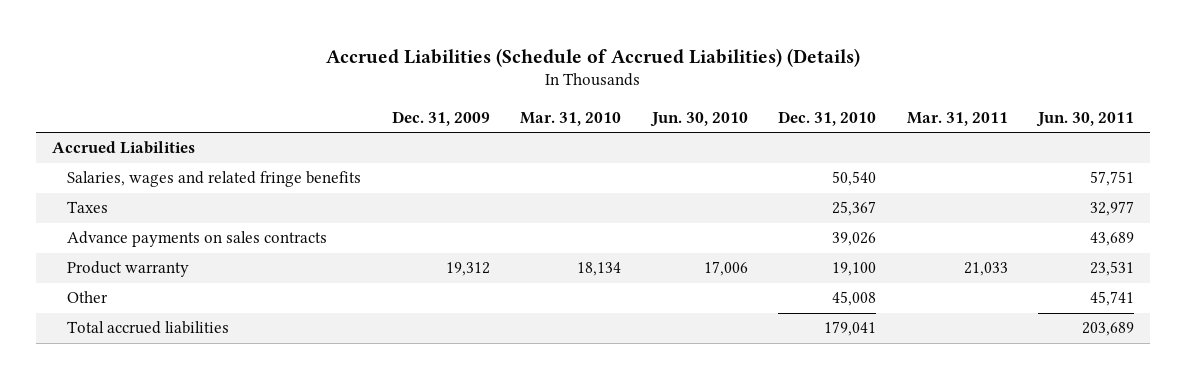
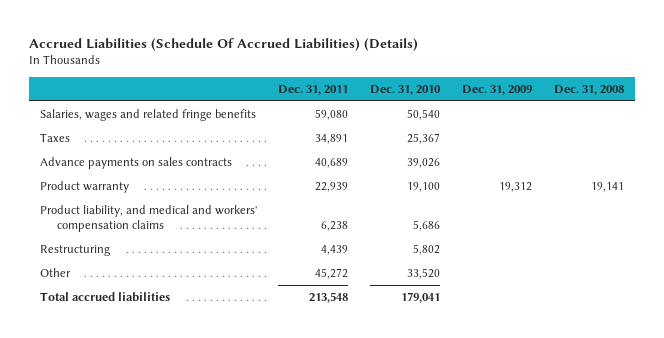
- Accrued Liabilities (Schedule of Accrued Liabilities) (Details)
+ Accrued Liabilities (Schedule Of Accrued Liabilities) (Details)
- | Dec. 31, 2009 | Mar. 31, 2010 | Jun. 30, 2010 | Dec. 31, 2010 | Mar. 31, 2011 | Jun. 30, 2011
+ | Dec. 31, 2011 | Dec. 31, 2010 | Dec. 31, 2009 | Dec. 31, 2008
- Accrued Liabilities
- Other | | | | 45,008 | | 45,741
+ Product liability, and medical and workers' compensation claims | 6,238 | 5,686 | |
+ Restructuring | 4,439 | 5,802 | |
+ Other | 45,272 | 33,520 | |

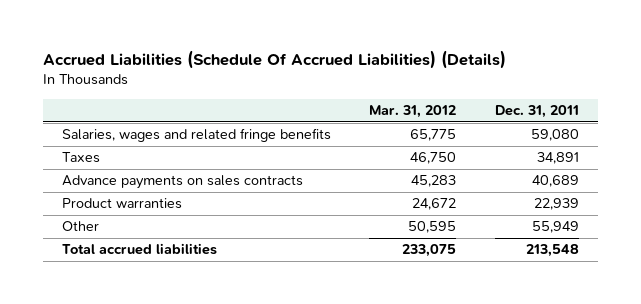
- | Dec. 31, 2011 | Dec. 31, 2010 | Dec. 31, 2009 | Dec. 31, 2008
+ | Mar. 31, 2012 | Dec. 31, 2011
- Product warranty | 22,939 | 19,100 | 19,312 | 19,141
- Product liability, and medical and workers' compensation claims | 6,238 | 5,686 | |
- Restructuring | 4,439 | 5,802 | |
- Other | 45,272 | 33,520 | |
+ Product warranties | 24,672 | 22,939
+ Other | 50,595 | 55,949

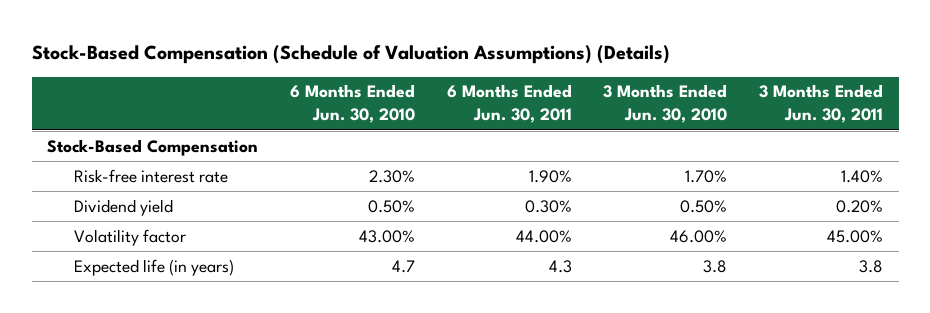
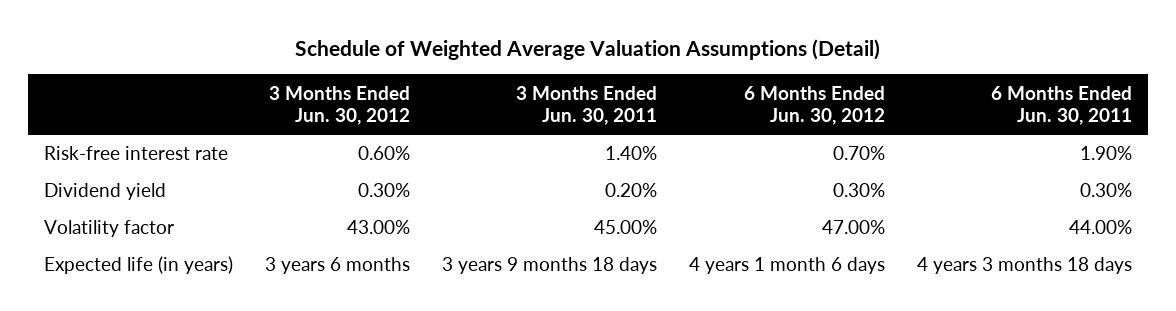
- Stock-Based Compensation (Schedule of Valuation Assumptions) (Details)
+ Schedule of Weighted Average Valuation Assumptions (Detail)
- | 6 Months Ended Jun. 30, 2010 | 6 Months Ended Jun. 30, 2011 | 3 Months Ended Jun. 30, 2010 | 3 Months Ended Jun. 30, 2011
+ | 3 Months Ended Jun. 30, 2012 | 3 Months Ended Jun. 30, 2011 | 6 Months Ended Jun. 30, 2012 | 6 Months Ended Jun. 30, 2011
- Stock-Based Compensation
- Expected life (in years) | 4.7 | 4.3 | 3.8 | 3.8
+ Expected life (in years) | 3 years 6 months | 3 years 9 months 18 days | 4 years 1 month 6 days | 4 years 3 months 18 days

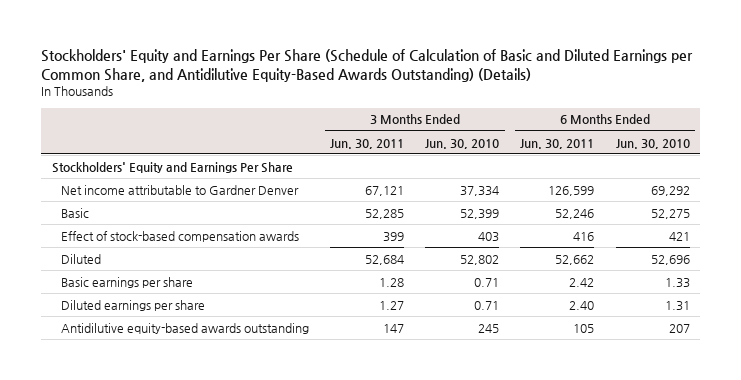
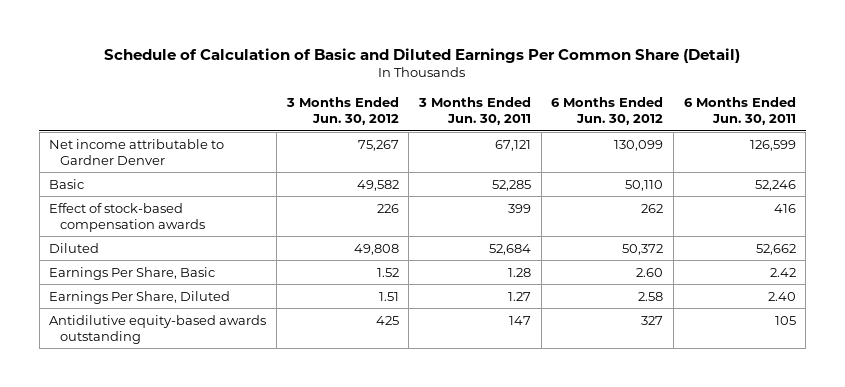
- Stockholders' Equity and Earnings Per Share (Schedule of Calculation of Basic and Diluted Earnings per Common Share, and Antidilutive Equity-Based Awards Outstanding) (Details)
+ Schedule of Calculation of Basic and Diluted Earnings Per Common Share (Detail)
- | 3 Months Ended Jun. 30, 2011 | 3 Months Ended Jun. 30, 2010 | 6 Months Ended Jun. 30, 2011 | 6 Months Ended Jun. 30, 2010
+ | 3 Months Ended Jun. 30, 2012 | 3 Months Ended Jun. 30, 2011 | 6 Months Ended Jun. 30, 2012 | 6 Months Ended Jun. 30, 2011
- Stockholders' Equity and Earnings Per Share
- Basic earnings per share | 1.28 | 0.71 | 2.42 | 1.33
- Diluted earnings per share | 1.27 | 0.71 | 2.40 | 1.31
+ Earnings Per Share, Basic | 1.52 | 1.28 | 2.60 | 2.42
+ Earnings Per Share, Diluted | 1.51 | 1.27 | 2.58 | 2.40

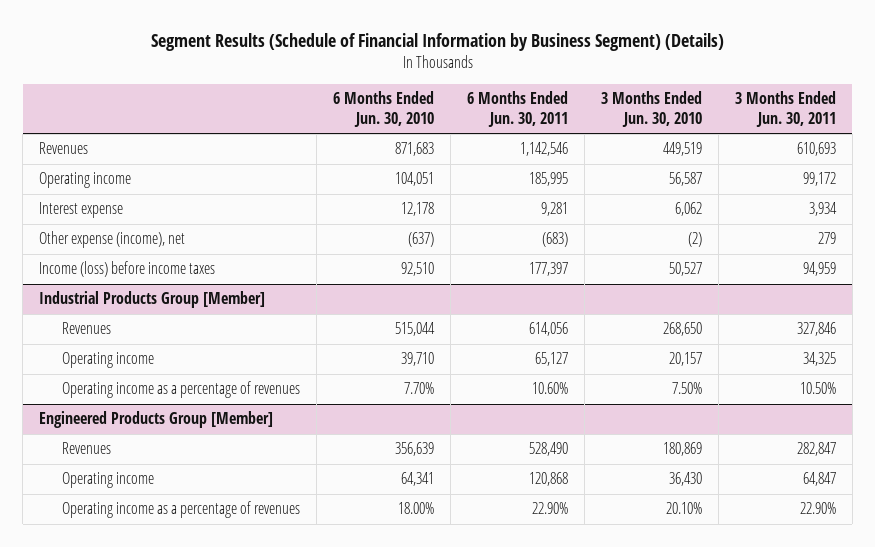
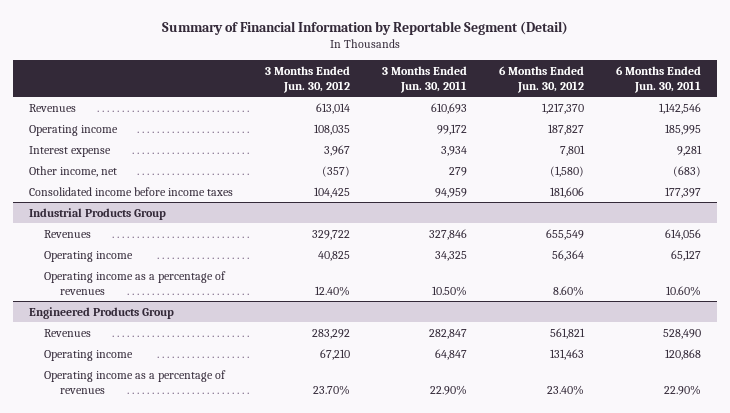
- Segment Results (Schedule of Financial Information by Business Segment) (Details)
+ Summary of Financial Information by Reportable Segment (Detail)
- | 6 Months Ended Jun. 30, 2010 | 6 Months Ended Jun. 30, 2011 | 3 Months Ended Jun. 30, 2010 | 3 Months Ended Jun. 30, 2011
+ | 3 Months Ended Jun. 30, 2012 | 3 Months Ended Jun. 30, 2011 | 6 Months Ended Jun. 30, 2012 | 6 Months Ended Jun. 30, 2011
- Other expense (income), net | (637) | (683) | (2) | 279
- Income (loss) before income taxes | 92,510 | 177,397 | 50,527 | 94,959
- Industrial Products Group [Member]
+ Other income, net | (357) | 279 | (1,580) | (683)
+ Consolidated income before income taxes | 104,425 | 94,959 | 181,606 | 177,397
+ Industrial Products Group
- Engineered Products Group [Member]
+ Engineered Products Group

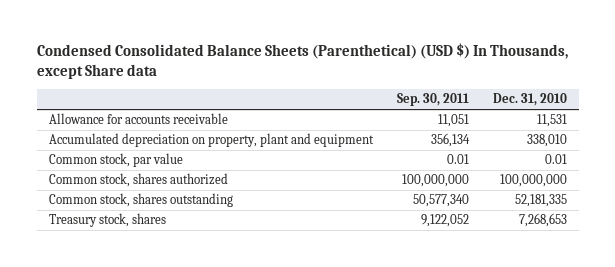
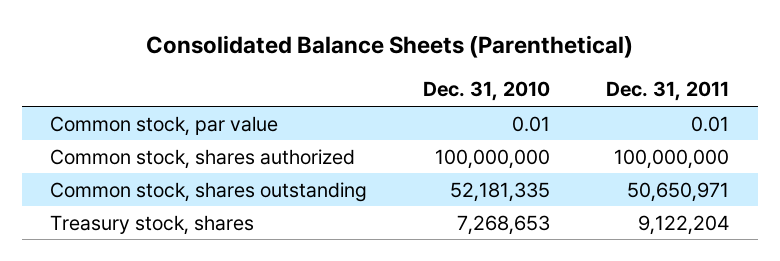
- Condensed Consolidated Balance Sheets (Parenthetical) (USD $) In Thousands, except Share data
+ Consolidated Balance Sheets (Parenthetical)
- | Sep. 30, 2011 | Dec. 31, 2010
+ | Dec. 31, 2010 | Dec. 31, 2011
- Allowance for accounts receivable | 11,051 | 11,531
- Accumulated depreciation on property, plant and equipment | 356,134 | 338,010

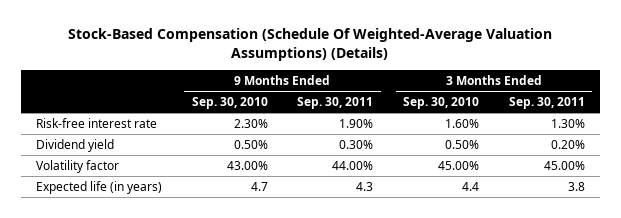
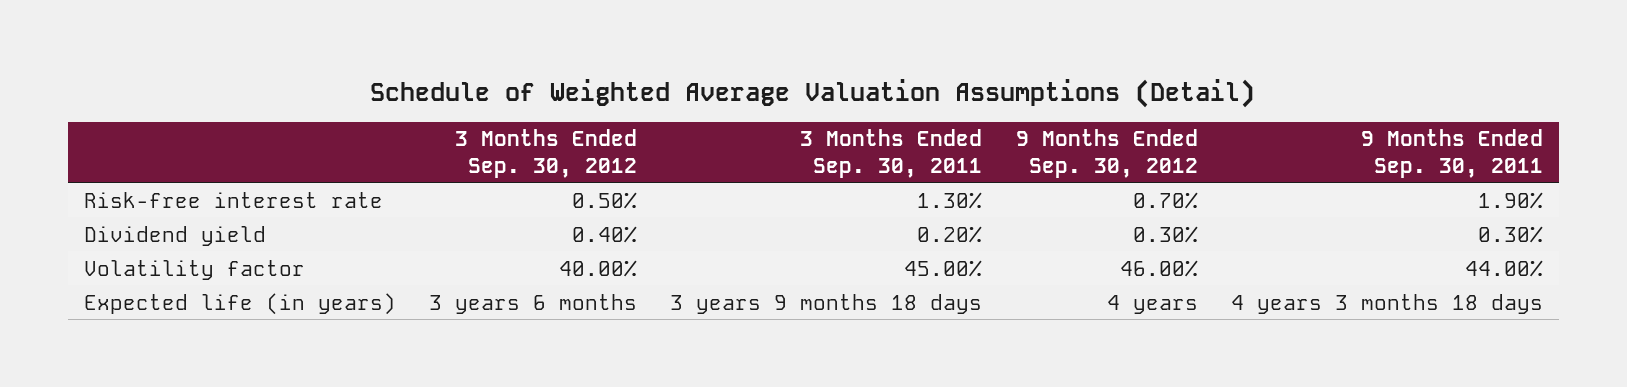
- Stock-Based Compensation (Schedule Of Weighted-Average Valuation Assumptions) (Details)
+ Schedule of Weighted Average Valuation Assumptions (Detail)
- | 9 Months Ended Sep. 30, 2010 | 9 Months Ended Sep. 30, 2011 | 3 Months Ended Sep. 30, 2010 | 3 Months Ended Sep. 30, 2011
+ | 3 Months Ended Sep. 30, 2012 | 3 Months Ended Sep. 30, 2011 | 9 Months Ended Sep. 30, 2012 | 9 Months Ended Sep. 30, 2011
- Expected life (in years) | 4.7 | 4.3 | 4.4 | 3.8
+ Expected life (in years) | 3 years 6 months | 3 years 9 months 18 days | 4 years | 4 years 3 months 18 days

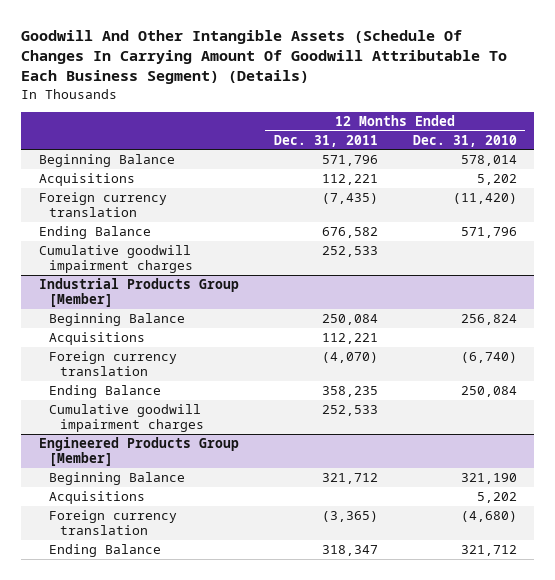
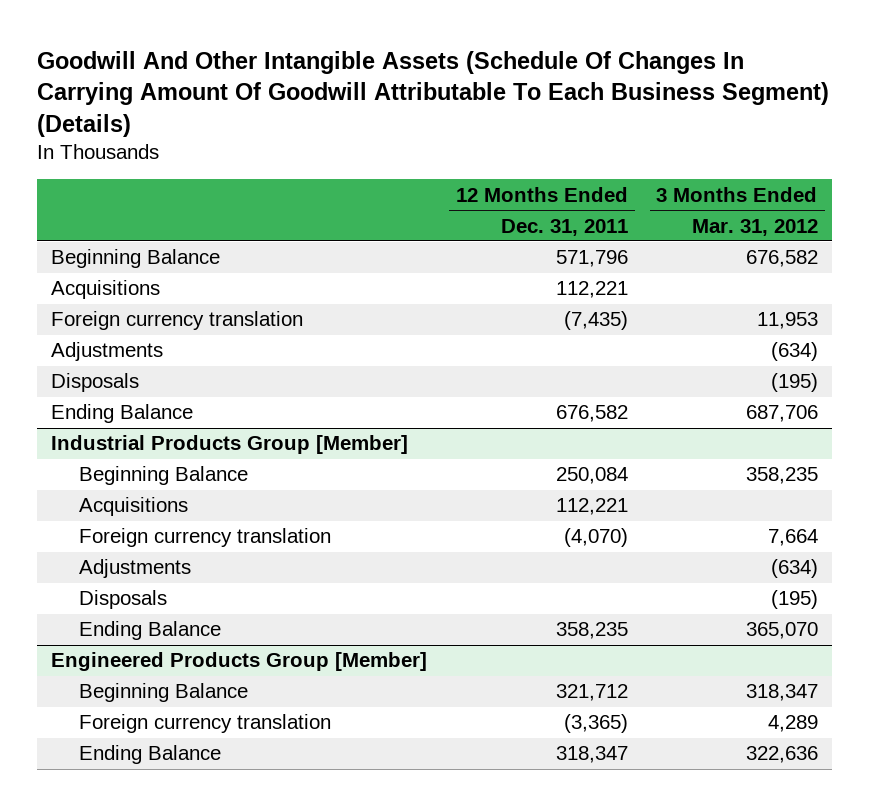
- | 12 Months Ended Dec. 31, 2011 | 12 Months Ended Dec. 31, 2010
+ | 12 Months Ended Dec. 31, 2011 | 3 Months Ended Mar. 31, 2012
+ Adjustments | | (634)
+ Disposals | | (195)
- Cumulative goodwill impairment charges | 252,533 |
@ Industrial Products Group [Member]
+ Adjustments | | (634)
+ Disposals | | (195)
- Cumulative goodwill impairment charges | 252,533 |
@ Engineered Products Group [Member]
- Acquisitions | | 5,202

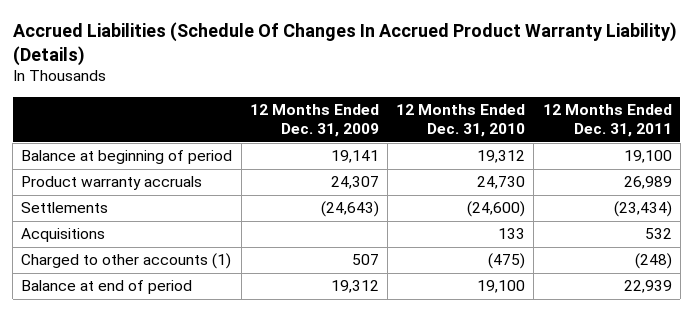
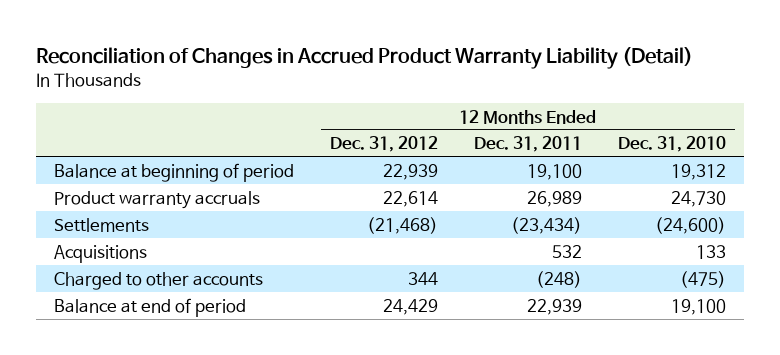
- Accrued Liabilities (Schedule Of Changes In Accrued Product Warranty Liability) (Details)
+ Reconciliation of Changes in Accrued Product Warranty Liability (Detail)
- | 12 Months Ended Dec. 31, 2009 | 12 Months Ended Dec. 31, 2010 | 12 Months Ended Dec. 31, 2011
+ | 12 Months Ended Dec. 31, 2012 | 12 Months Ended Dec. 31, 2011 | 12 Months Ended Dec. 31, 2010
- Charged to other accounts (1) | 507 | (475) | (248)
+ Charged to other accounts | 344 | (248) | (475)

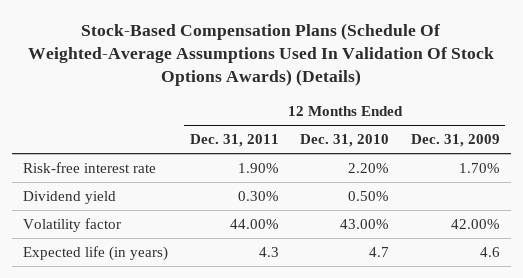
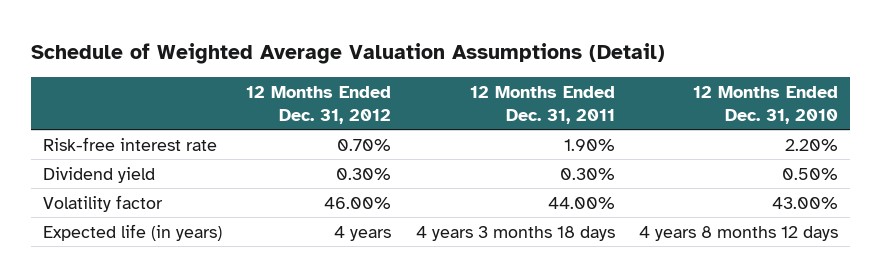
- Stock-Based Compensation Plans (Schedule Of Weighted-Average Assumptions Used In Validation Of Stock Options Awards) (Details)
+ Schedule of Weighted Average Valuation Assumptions (Detail)
- | 12 Months Ended Dec. 31, 2011 | 12 Months Ended Dec. 31, 2010 | 12 Months Ended Dec. 31, 2009
+ | 12 Months Ended Dec. 31, 2012 | 12 Months Ended Dec. 31, 2011 | 12 Months Ended Dec. 31, 2010
- Expected life (in years) | 4.3 | 4.7 | 4.6
+ Expected life (in years) | 4 years | 4 years 3 months 18 days | 4 years 8 months 12 days

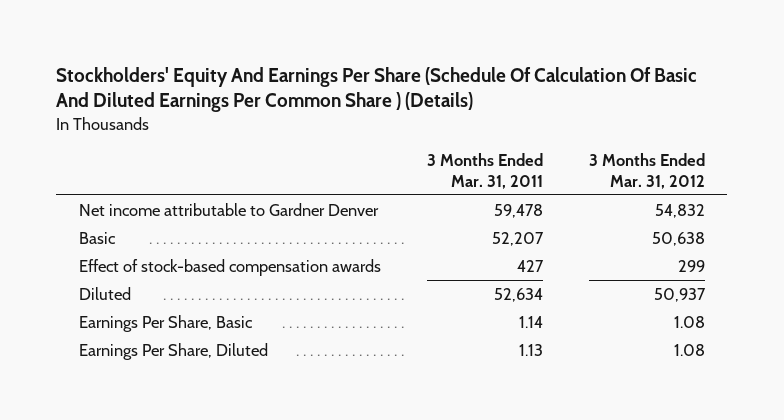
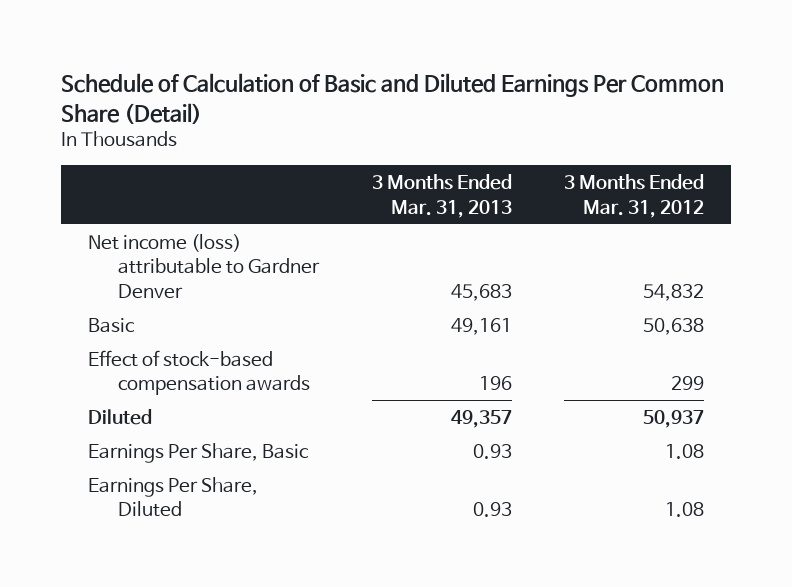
- Stockholders' Equity And Earnings Per Share (Schedule Of Calculation Of Basic And Diluted Earnings Per Common Share ) (Details)
+ Schedule of Calculation of Basic and Diluted Earnings Per Common Share (Detail)
- | 3 Months Ended Mar. 31, 2011 | 3 Months Ended Mar. 31, 2012
+ | 3 Months Ended Mar. 31, 2013 | 3 Months Ended Mar. 31, 2012
- Net income attributable to Gardner Denver | 59,478 | 54,832
+ Net income (loss) attributable to Gardner Denver | 45,683 | 54,832

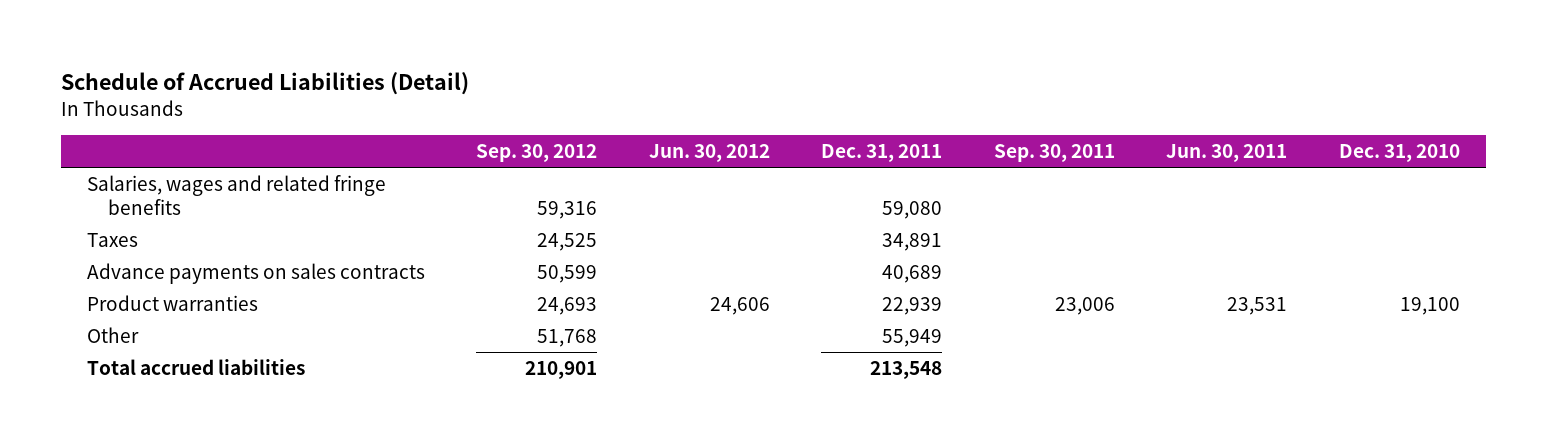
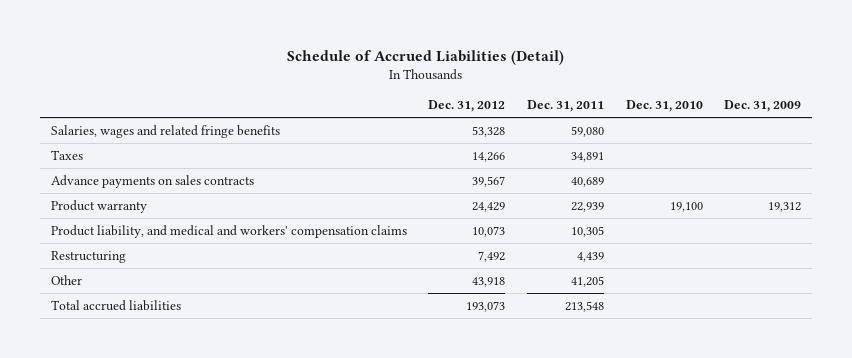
- | Sep. 30, 2012 | Jun. 30, 2012 | Dec. 31, 2011 | Sep. 30, 2011 | Jun. 30, 2011 | Dec. 31, 2010
+ | Dec. 31, 2012 | Dec. 31, 2011 | Dec. 31, 2010 | Dec. 31, 2009
- Product warranties | 24,693 | 24,606 | 22,939 | 23,006 | 23,531 | 19,100
- Other | 51,768 | | 55,949 | | |
+ Product warranty | 24,429 | 22,939 | 19,100 | 19,312
+ Product liability, and medical and workers' compensation claims | 10,073 | 10,305 | |
+ Restructuring | 7,492 | 4,439 | |
+ Other | 43,918 | 41,205 | |

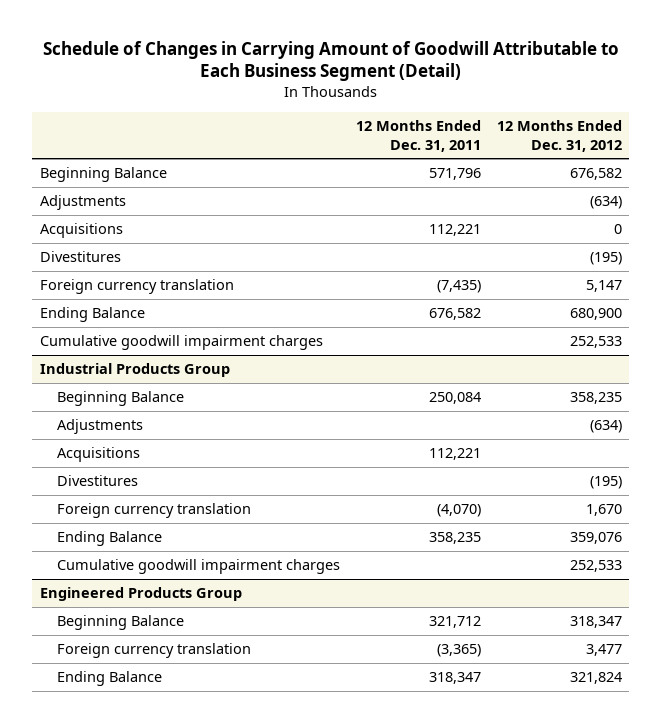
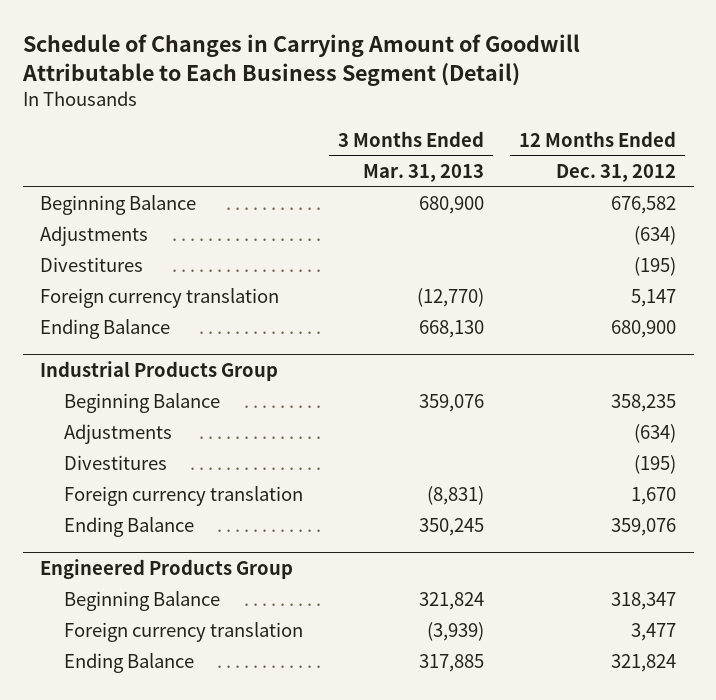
- | 12 Months Ended Dec. 31, 2011 | 12 Months Ended Dec. 31, 2012
+ | 3 Months Ended Mar. 31, 2013 | 12 Months Ended Dec. 31, 2012
- Acquisitions | 112,221 | 0
- Cumulative goodwill impairment charges | | 252,533
@ Industrial Products Group
- Acquisitions | 112,221 |
- Cumulative goodwill impairment charges | | 252,533

